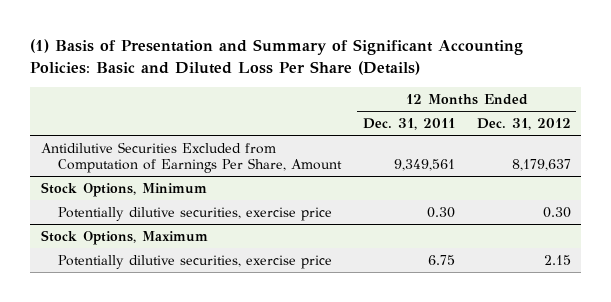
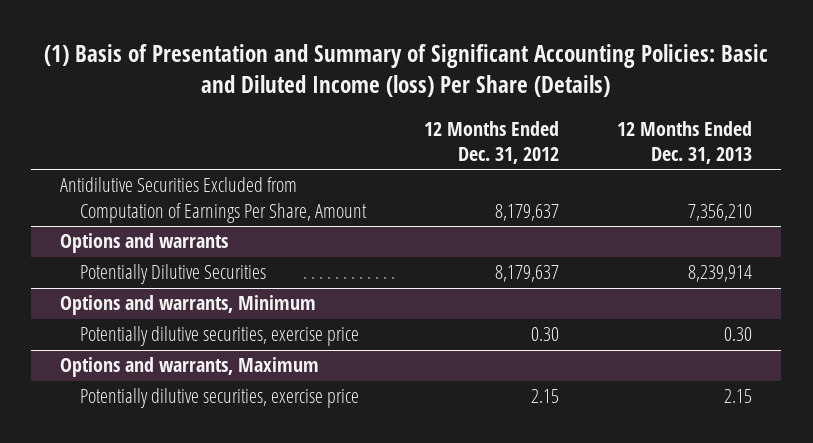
- (1) Basis of Presentation and Summary of Significant Accounting Policies: Basic and Diluted Loss Per Share (Details)
+ (1) Basis of Presentation and Summary of Significant Accounting Policies: Basic and Diluted Income (loss) Per Share (Details)
- | 12 Months Ended Dec. 31, 2011 | 12 Months Ended Dec. 31, 2012
+ | 12 Months Ended Dec. 31, 2012 | 12 Months Ended Dec. 31, 2013
- Stock Options, Minimum
+ Options and warrants
+ Potentially Dilutive Securities | 8,179,637 | 8,239,914
+ Options and warrants, Minimum
- Stock Options, Maximum
+ Options and warrants, Maximum

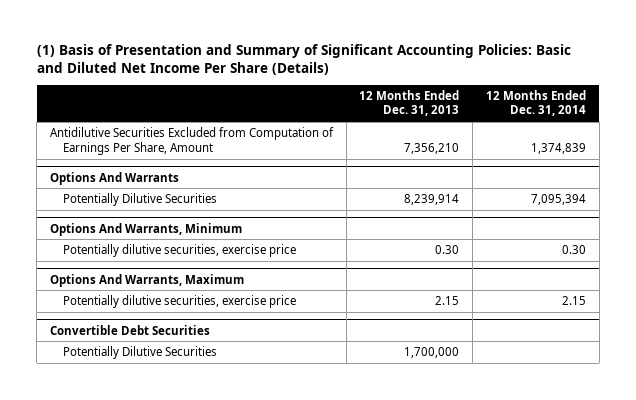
- (1) Basis of Presentation and Summary of Significant Accounting Policies: Basic and Diluted Income (loss) Per Share (Details)
+ (1) Basis of Presentation and Summary of Significant Accounting Policies: Basic and Diluted Net Income Per Share (Details)
- | 12 Months Ended Dec. 31, 2012 | 12 Months Ended Dec. 31, 2013
+ | 12 Months Ended Dec. 31, 2013 | 12 Months Ended Dec. 31, 2014
- Options and warrants
+ Options And Warrants
- Options and warrants, Minimum
+ Options And Warrants, Minimum
- Options and warrants, Maximum
+ Options And Warrants, Maximum
+ Convertible Debt Securities
+ Potentially Dilutive Securities | 1,700,000 |

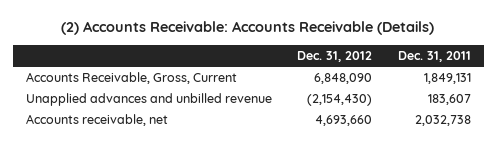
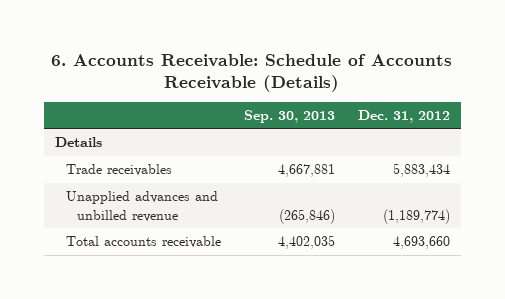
- (2) Accounts Receivable: Accounts Receivable (Details)
+ 6. Accounts Receivable: Schedule of Accounts Receivable (Details)
- | Dec. 31, 2012 | Dec. 31, 2011
+ | Sep. 30, 2013 | Dec. 31, 2012
- Accounts Receivable, Gross, Current | 6,848,090 | 1,849,131
- Unapplied advances and unbilled revenue | (2,154,430) | 183,607
- Accounts receivable, net | 4,693,660 | 2,032,738
+ Details
+ Trade receivables | 4,667,881 | 5,883,434
+ Unapplied advances and unbilled revenue | (265,846) | (1,189,774)
+ Total accounts receivable | 4,402,035 | 4,693,660

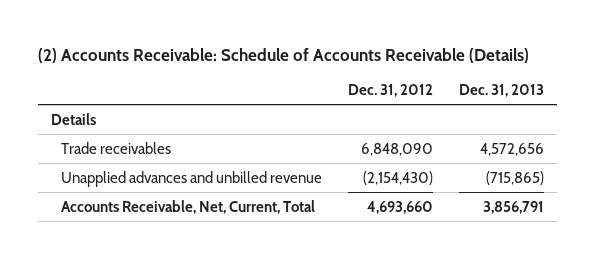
- 6. Accounts Receivable: Schedule of Accounts Receivable (Details)
+ (2) Accounts Receivable: Schedule of Accounts Receivable (Details)
- | Sep. 30, 2013 | Dec. 31, 2012
+ | Dec. 31, 2012 | Dec. 31, 2013
- Trade receivables | 4,667,881 | 5,883,434
- Unapplied advances and unbilled revenue | (265,846) | (1,189,774)
- Total accounts receivable | 4,402,035 | 4,693,660
+ Trade receivables | 6,848,090 | 4,572,656
+ Unapplied advances and unbilled revenue | (2,154,430) | (715,865)
+ Accounts Receivable, Net, Current, Total | 4,693,660 | 3,856,791

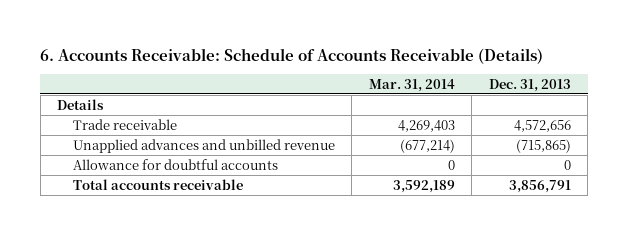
- (2) Accounts Receivable: Schedule of Accounts Receivable (Details)
+ 6. Accounts Receivable: Schedule of Accounts Receivable (Details)
- | Dec. 31, 2012 | Dec. 31, 2013
+ | Mar. 31, 2014 | Dec. 31, 2013
- Trade receivables | 6,848,090 | 4,572,656
+ Trade receivable | 4,269,403 | 4,572,656
- Accounts Receivable, Net, Current, Total | 4,693,660 | 3,856,791
+ Allowance for doubtful accounts | 0 | 0
+ Total accounts receivable | 3,592,189 | 3,856,791

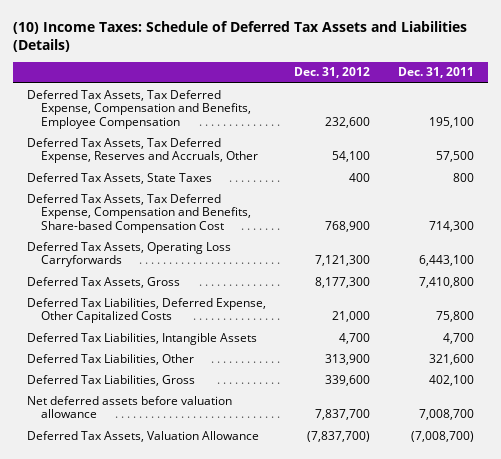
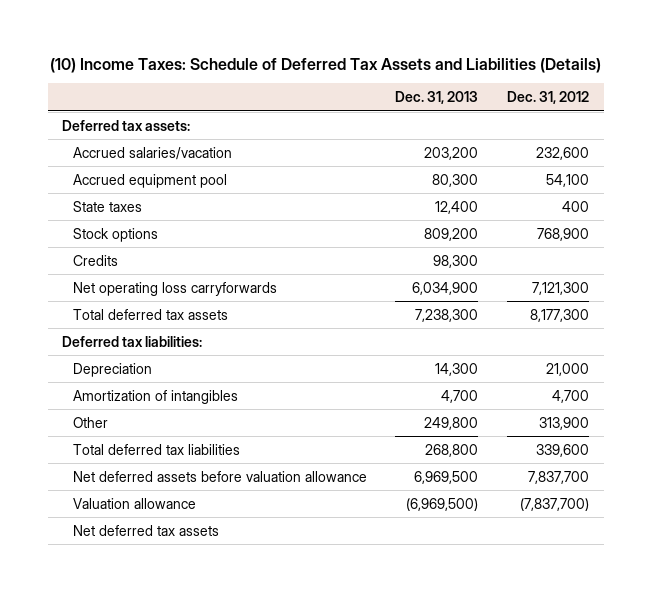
- | Dec. 31, 2012 | Dec. 31, 2011
+ | Dec. 31, 2013 | Dec. 31, 2012
- Deferred Tax Assets, Tax Deferred Expense, Compensation and Benefits, Employee Compensation | 232,600 | 195,100
- Deferred Tax Assets, Tax Deferred Expense, Reserves and Accruals, Other | 54,100 | 57,500
- Deferred Tax Assets, State Taxes | 400 | 800
- Deferred Tax Assets, Tax Deferred Expense, Compensation and Benefits, Share-based Compensation Cost | 768,900 | 714,300
- Deferred Tax Assets, Operating Loss Carryforwards | 7,121,300 | 6,443,100
- Deferred Tax Assets, Gross | 8,177,300 | 7,410,800
- Deferred Tax Liabilities, Deferred Expense, Other Capitalized Costs | 21,000 | 75,800
- Deferred Tax Liabilities, Intangible Assets | 4,700 | 4,700
- Deferred Tax Liabilities, Other | 313,900 | 321,600
- Deferred Tax Liabilities, Gross | 339,600 | 402,100
+ Deferred tax assets:
+ Accrued salaries/vacation | 203,200 | 232,600
+ Accrued equipment pool | 80,300 | 54,100
+ State taxes | 12,400 | 400
+ Stock options | 809,200 | 768,900
+ Credits | 98,300 |
+ Net operating loss carryforwards | 6,034,900 | 7,121,300
+ Total deferred tax assets | 7,238,300 | 8,177,300
+ Deferred tax liabilities:
+ Depreciation | 14,300 | 21,000
+ Amortization of intangibles | 4,700 | 4,700
+ Other | 249,800 | 313,900
+ Total deferred tax liabilities | 268,800 | 339,600
- Deferred Tax Assets, Valuation Allowance | (7,837,700) | (7,008,700)
+ Valuation allowance | (6,969,500) | (7,837,700)
+ Net deferred tax assets

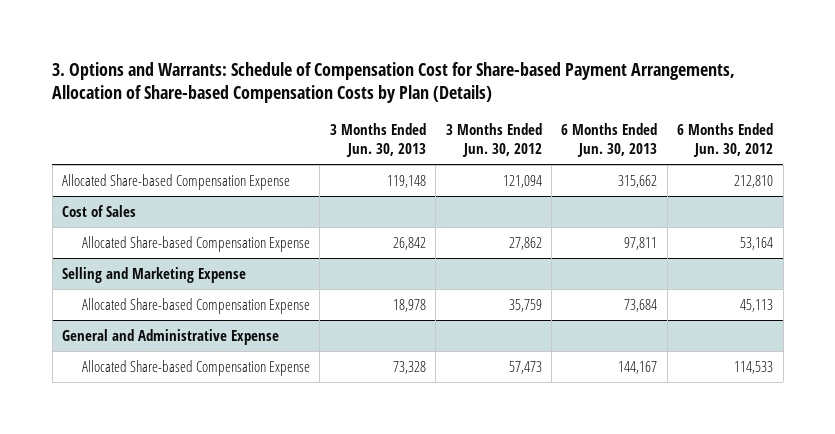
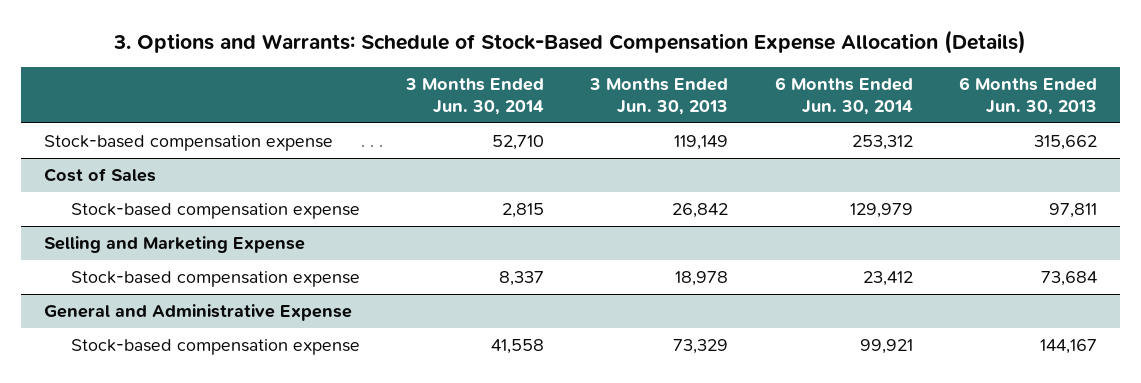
- 3. Options and Warrants: Schedule of Compensation Cost for Share-based Payment Arrangements, Allocation of Share-based Compensation Costs by Plan (Details)
+ 3. Options and Warrants: Schedule of Stock-Based Compensation Expense Allocation (Details)
- | 3 Months Ended Jun. 30, 2013 | 3 Months Ended Jun. 30, 2012 | 6 Months Ended Jun. 30, 2013 | 6 Months Ended Jun. 30, 2012
+ | 3 Months Ended Jun. 30, 2014 | 3 Months Ended Jun. 30, 2013 | 6 Months Ended Jun. 30, 2014 | 6 Months Ended Jun. 30, 2013
- Allocated Share-based Compensation Expense | 119,148 | 121,094 | 315,662 | 212,810
+ Stock-based compensation expense | 52,710 | 119,149 | 253,312 | 315,662
@ Cost of Sales
- Allocated Share-based Compensation Expense | 26,842 | 27,862 | 97,811 | 53,164
+ Stock-based compensation expense | 2,815 | 26,842 | 129,979 | 97,811
@ Selling and Marketing Expense
- Allocated Share-based Compensation Expense | 18,978 | 35,759 | 73,684 | 45,113
+ Stock-based compensation expense | 8,337 | 18,978 | 23,412 | 73,684
@ General and Administrative Expense
- Allocated Share-based Compensation Expense | 73,328 | 57,473 | 144,167 | 114,533
+ Stock-based compensation expense | 41,558 | 73,329 | 99,921 | 144,167

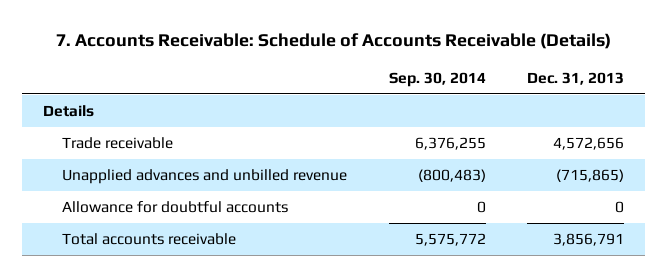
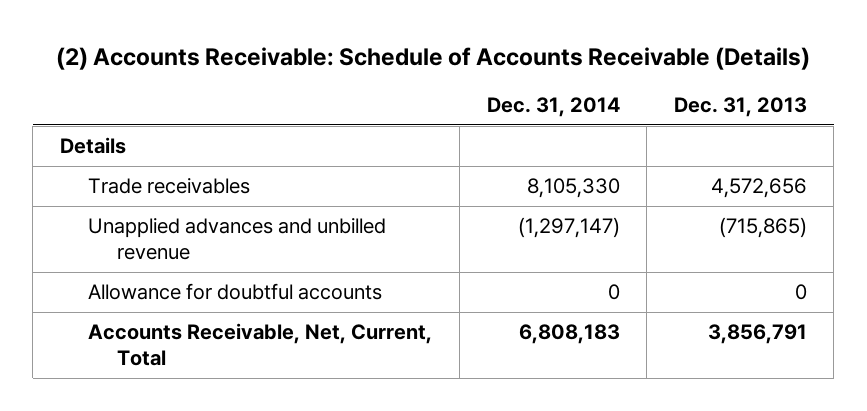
- 7. Accounts Receivable: Schedule of Accounts Receivable (Details)
+ (2) Accounts Receivable: Schedule of Accounts Receivable (Details)
- | Sep. 30, 2014 | Dec. 31, 2013
+ | Dec. 31, 2014 | Dec. 31, 2013
- Trade receivable | 6,376,255 | 4,572,656
+ Trade receivables | 8,105,330 | 4,572,656
- Total accounts receivable | 5,575,772 | 3,856,791
+ Accounts Receivable, Net, Current, Total | 6,808,183 | 3,856,791

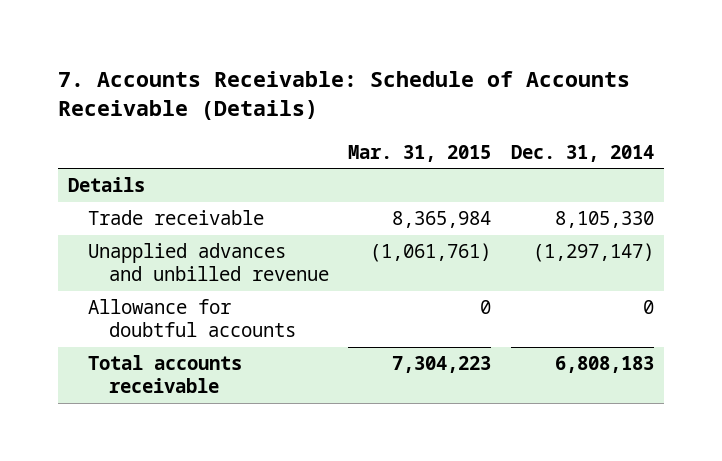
- (2) Accounts Receivable: Schedule of Accounts Receivable (Details)
+ 7. Accounts Receivable: Schedule of Accounts Receivable (Details)
- | Dec. 31, 2014 | Dec. 31, 2013
+ | Mar. 31, 2015 | Dec. 31, 2014
- Trade receivables | 8,105,330 | 4,572,656
+ Trade receivable | 8,365,984 | 8,105,330
- Accounts Receivable, Net, Current, Total | 6,808,183 | 3,856,791
+ Total accounts receivable | 7,304,223 | 6,808,183

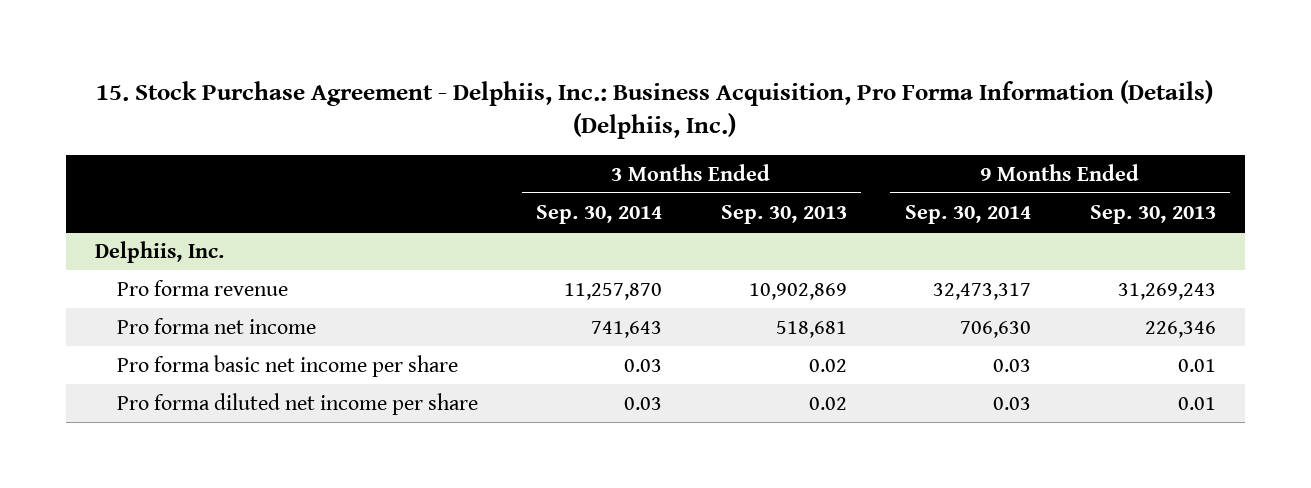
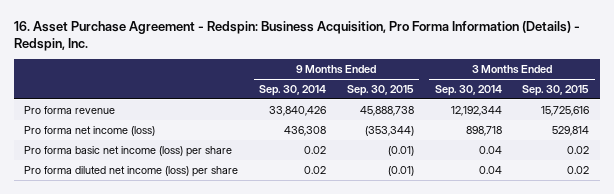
- 15. Stock Purchase Agreement - Delphiis, Inc.: Business Acquisition, Pro Forma Information (Details) (Delphiis, Inc.)
+ 16. Asset Purchase Agreement - Redspin: Business Acquisition, Pro Forma Information (Details) - Redspin, Inc.
- | 3 Months Ended Sep. 30, 2014 | 3 Months Ended Sep. 30, 2013 | 9 Months Ended Sep. 30, 2014 | 9 Months Ended Sep. 30, 2013
+ | 9 Months Ended Sep. 30, 2014 | 9 Months Ended Sep. 30, 2015 | 3 Months Ended Sep. 30, 2014 | 3 Months Ended Sep. 30, 2015
- Delphiis, Inc.
- Pro forma revenue | 11,257,870 | 10,902,869 | 32,473,317 | 31,269,243
- Pro forma net income | 741,643 | 518,681 | 706,630 | 226,346
- Pro forma basic net income per share | 0.03 | 0.02 | 0.03 | 0.01
- Pro forma diluted net income per share | 0.03 | 0.02 | 0.03 | 0.01
+ Pro forma revenue | 33,840,426 | 45,888,738 | 12,192,344 | 15,725,616
+ Pro forma net income (loss) | 436,308 | (353,344) | 898,718 | 529,814
+ Pro forma basic net income (loss) per share | 0.02 | (0.01) | 0.04 | 0.02
+ Pro forma diluted net income (loss) per share | 0.02 | (0.01) | 0.04 | 0.02

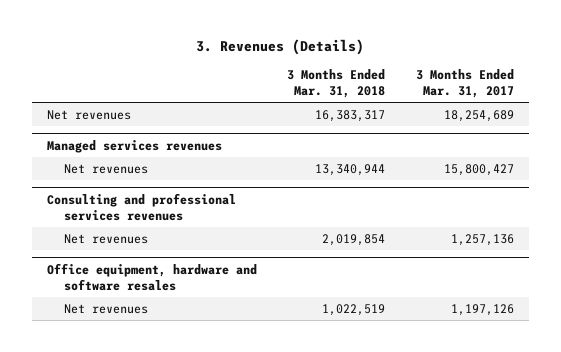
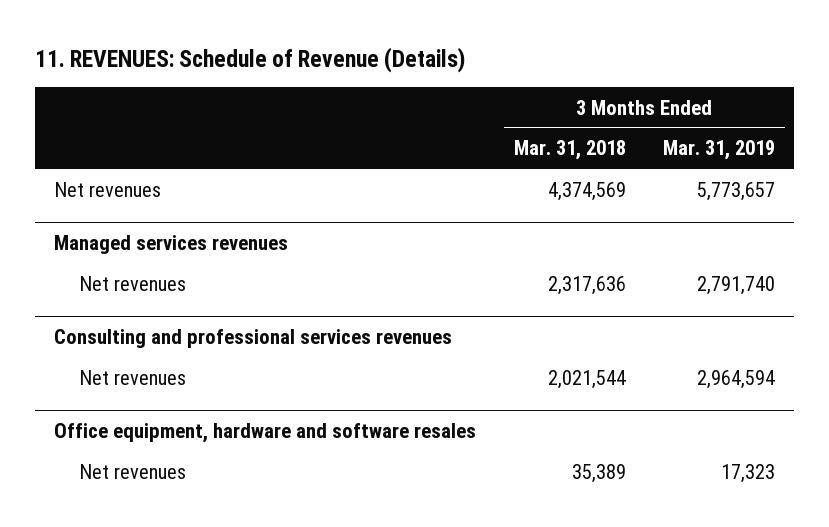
- 3. Revenues (Details)
+ 11. REVENUES: Schedule of Revenue (Details)
- | 3 Months Ended Mar. 31, 2018 | 3 Months Ended Mar. 31, 2017
+ | 3 Months Ended Mar. 31, 2018 | 3 Months Ended Mar. 31, 2019
- Net revenues | 16,383,317 | 18,254,689
+ Net revenues | 4,374,569 | 5,773,657
@ Managed services revenues
- Net revenues | 13,340,944 | 15,800,427
+ Net revenues | 2,317,636 | 2,791,740
@ Consulting and professional services revenues
- Net revenues | 2,019,854 | 1,257,136
+ Net revenues | 2,021,544 | 2,964,594
@ Office equipment, hardware and software resales
- Net revenues | 1,022,519 | 1,197,126
+ Net revenues | 35,389 | 17,323

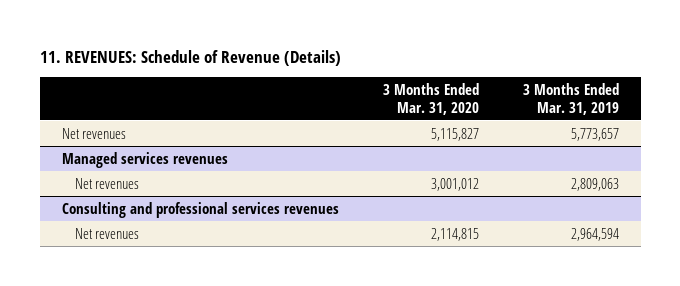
- | 3 Months Ended Mar. 31, 2018 | 3 Months Ended Mar. 31, 2019
+ | 3 Months Ended Mar. 31, 2020 | 3 Months Ended Mar. 31, 2019
@ Managed services revenues
- Net revenues | 2,317,636 | 2,791,740
+ Net revenues | 3,001,012 | 2,809,063
- Office equipment, hardware and software resales
- Net revenues | 35,389 | 17,323

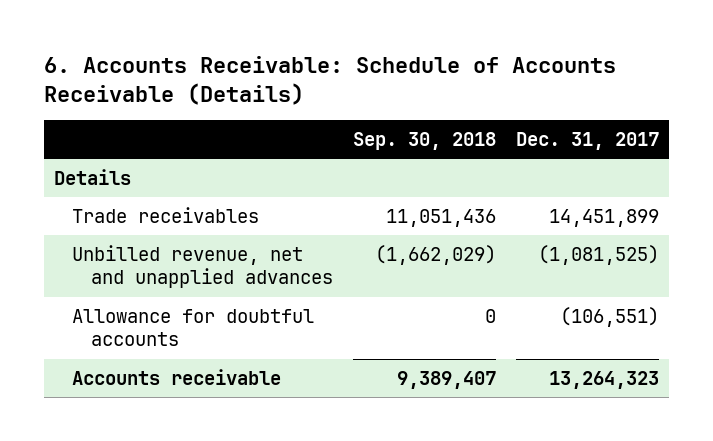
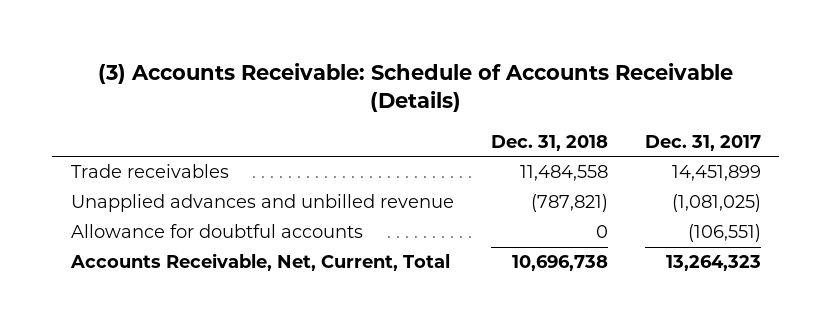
- 6. Accounts Receivable: Schedule of Accounts Receivable (Details)
+ (3) Accounts Receivable: Schedule of Accounts Receivable (Details)
- | Sep. 30, 2018 | Dec. 31, 2017
+ | Dec. 31, 2018 | Dec. 31, 2017
- Details
- Unbilled revenue, net and unapplied advances | (1,662,029) | (1,081,525)
+ Unapplied advances and unbilled revenue | (787,821) | (1,081,025)
- Accounts receivable | 9,389,407 | 13,264,323
+ Accounts Receivable, Net, Current, Total | 10,696,738 | 13,264,323

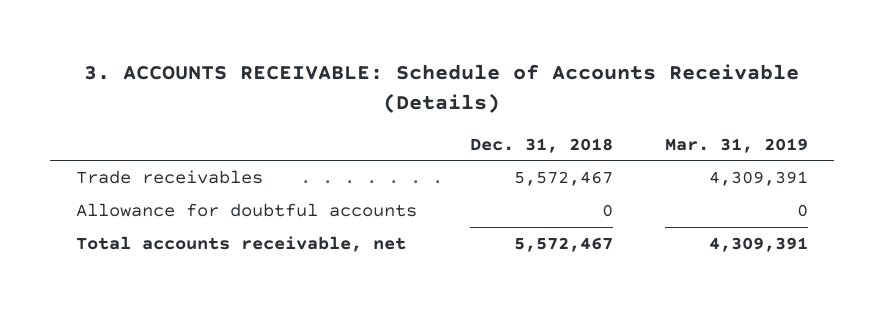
- (3) Accounts Receivable: Schedule of Accounts Receivable (Details)
+ 3. ACCOUNTS RECEIVABLE: Schedule of Accounts Receivable (Details)
- | Dec. 31, 2018 | Dec. 31, 2017
+ | Dec. 31, 2018 | Mar. 31, 2019
- Trade receivables | 11,484,558 | 14,451,899
- Unapplied advances and unbilled revenue | (787,821) | (1,081,025)
+ Trade receivables | 5,572,467 | 4,309,391
- Accounts Receivable, Net, Current, Total | 10,696,738 | 13,264,323
+ Total accounts receivable, net | 5,572,467 | 4,309,391

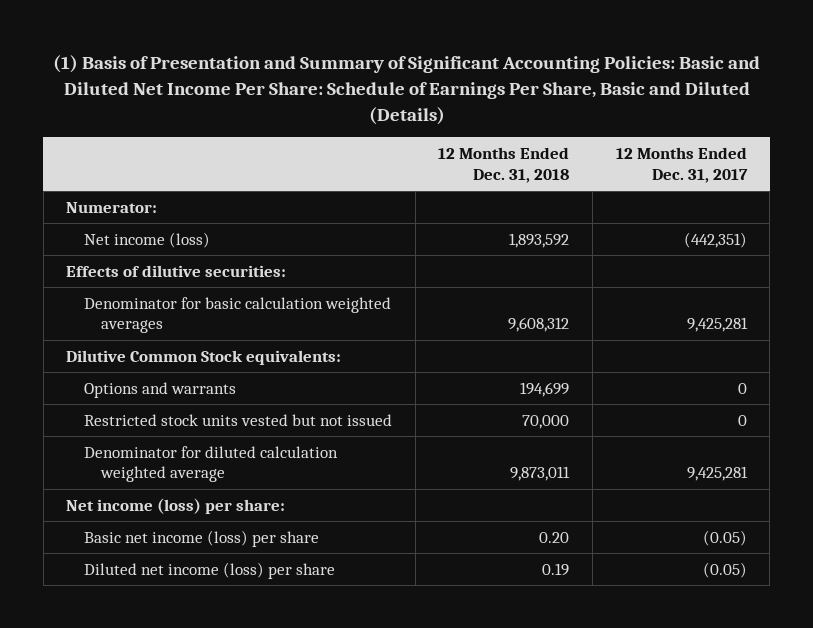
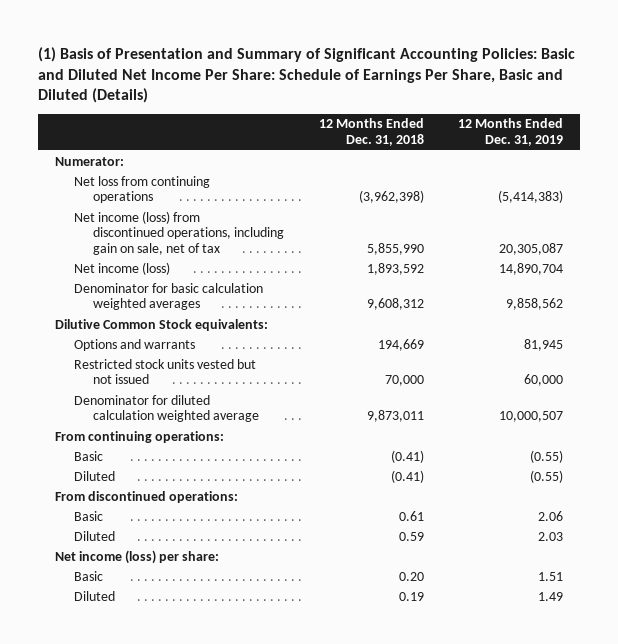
- | 12 Months Ended Dec. 31, 2018 | 12 Months Ended Dec. 31, 2017
+ | 12 Months Ended Dec. 31, 2018 | 12 Months Ended Dec. 31, 2019
+ Net loss from continuing operations | (3,962,398) | (5,414,383)
+ Net income (loss) from discontinued operations, including gain on sale, net of tax | 5,855,990 | 20,305,087
- Effects of dilutive securities:
- Options and warrants | 194,699 | 0
+ Options and warrants | 194,669 | 81,945
+ From continuing operations:
+ Basic | (0.41) | (0.55)
+ Diluted | (0.41) | (0.55)
+ From discontinued operations:
+ Basic | 0.61 | 2.06
+ Diluted | 0.59 | 2.03
- Basic net income (loss) per share | 0.20 | (0.05)
- Diluted net income (loss) per share | 0.19 | (0.05)
+ Basic | 0.20 | 1.51
+ Diluted | 0.19 | 1.49

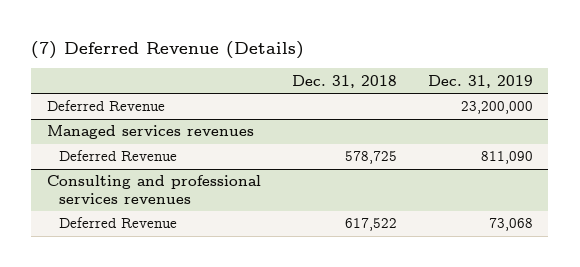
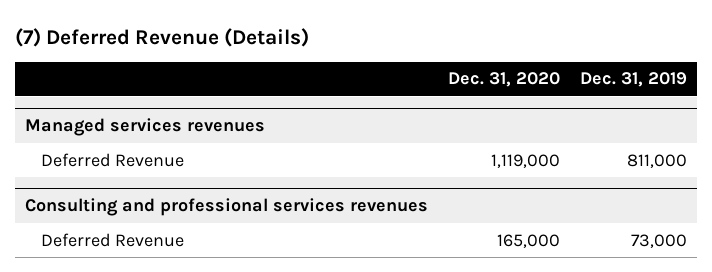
- | Dec. 31, 2018 | Dec. 31, 2019
+ | Dec. 31, 2020 | Dec. 31, 2019
- Deferred Revenue | | 23,200,000
@ Managed services revenues
- Deferred Revenue | 578,725 | 811,090
+ Deferred Revenue | 1,119,000 | 811,000
@ Consulting and professional services revenues
- Deferred Revenue | 617,522 | 73,068
+ Deferred Revenue | 165,000 | 73,000

